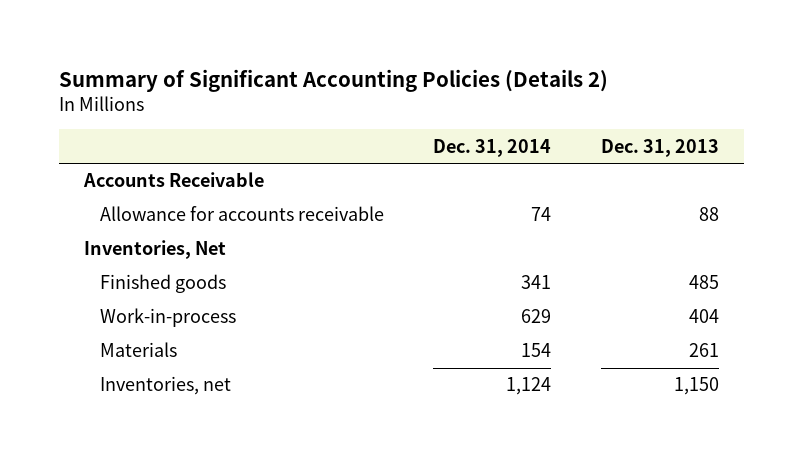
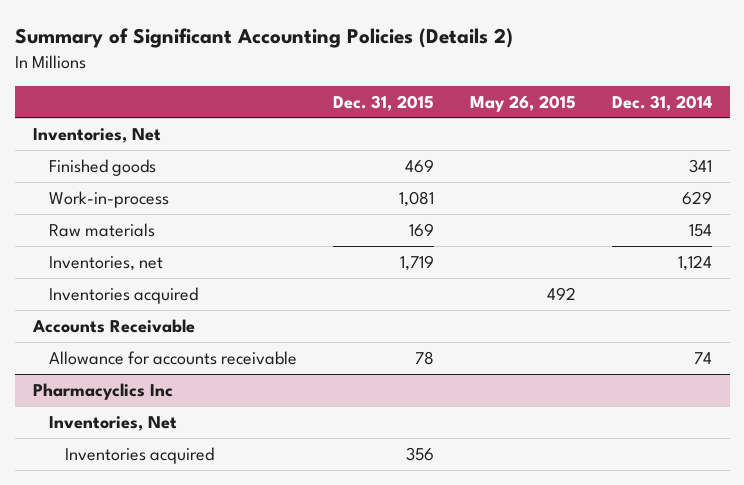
- | Dec. 31, 2014 | Dec. 31, 2013
+ | Dec. 31, 2015 | May 26, 2015 | Dec. 31, 2014
- Materials | 154 | 261
+ Raw materials | 169 | | 154
+ Inventories acquired | | 492 |
moved down: Accounts Receivable
moved down: Allowance for accounts receivable | 78 | | 74
+ Pharmacyclics Inc
+ Inventories, Net
+ Inventories acquired | 356 | |

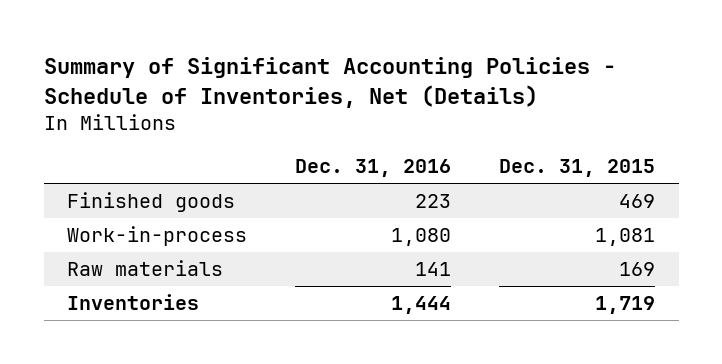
- Summary of Significant Accounting Policies (Details 2)
+ Summary of Significant Accounting Policies - Schedule of Inventories, Net (Details)
- | Dec. 31, 2015 | May 26, 2015 | Dec. 31, 2014
+ | Dec. 31, 2016 | Dec. 31, 2015
- Inventories, Net
- Inventories, net | 1,719 | | 1,124
- Inventories acquired | | 492 |
- Accounts Receivable
- Allowance for accounts receivable | 78 | | 74
- Pharmacyclics Inc
- Inventories, Net
- Inventories acquired | 356 | |
+ Inventories | 1,444 | 1,719

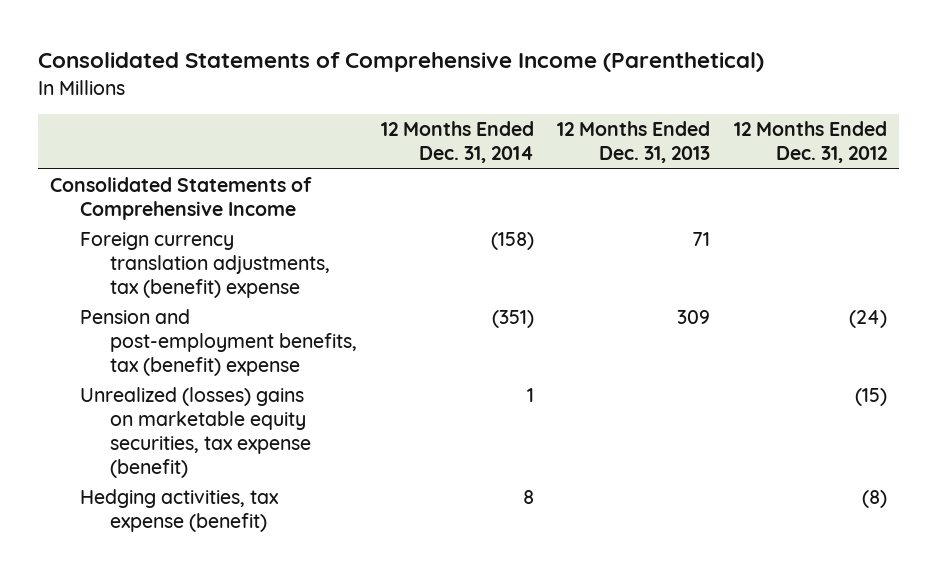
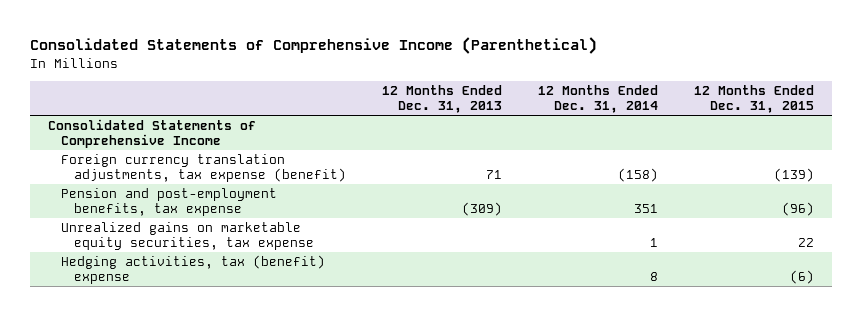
- | 12 Months Ended Dec. 31, 2014 | 12 Months Ended Dec. 31, 2013 | 12 Months Ended Dec. 31, 2012
+ | 12 Months Ended Dec. 31, 2013 | 12 Months Ended Dec. 31, 2014 | 12 Months Ended Dec. 31, 2015
- Foreign currency translation adjustments, tax (benefit) expense | (158) | 71 |
- Pension and post-employment benefits, tax (benefit) expense | (351) | 309 | (24)
- Unrealized (losses) gains on marketable equity securities, tax expense (benefit) | 1 | | (15)
- Hedging activities, tax expense (benefit) | 8 | | (8)
+ Foreign currency translation adjustments, tax expense (benefit) | 71 | (158) | (139)
+ Pension and post-employment benefits, tax expense | (309) | 351 | (96)
+ Unrealized gains on marketable equity securities, tax expense | | 1 | 22
+ Hedging activities, tax (benefit) expense | | 8 | (6)

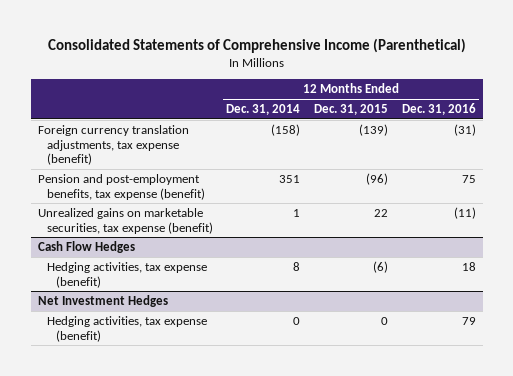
- | 12 Months Ended Dec. 31, 2013 | 12 Months Ended Dec. 31, 2014 | 12 Months Ended Dec. 31, 2015
+ | 12 Months Ended Dec. 31, 2014 | 12 Months Ended Dec. 31, 2015 | 12 Months Ended Dec. 31, 2016
- Consolidated Statements of Comprehensive Income
- Pension and post-employment benefits, tax expense | (309) | 351 | (96)
- Unrealized gains on marketable equity securities, tax expense | | 1 | 22
- Hedging activities, tax (benefit) expense | | 8 | (6)
+ Pension and post-employment benefits, tax expense (benefit) | 351 | (96) | 75
+ Unrealized gains on marketable securities, tax expense (benefit) | 1 | 22 | (11)
+ Cash Flow Hedges
+ Hedging activities, tax expense (benefit) | 8 | (6) | 18
+ Net Investment Hedges
+ Hedging activities, tax expense (benefit) | 0 | 0 | 79

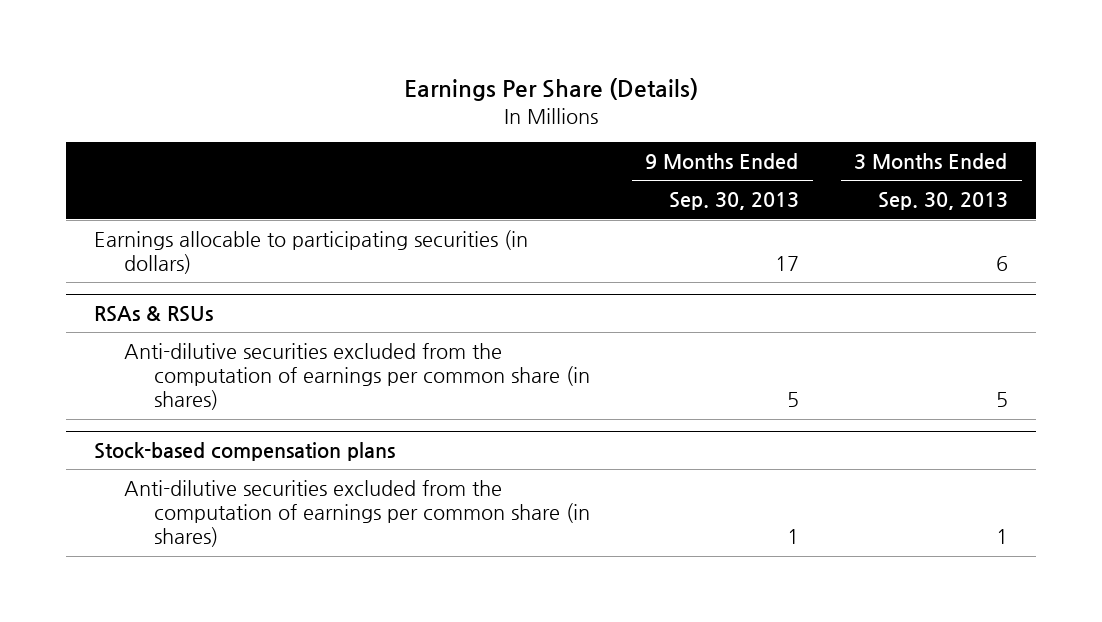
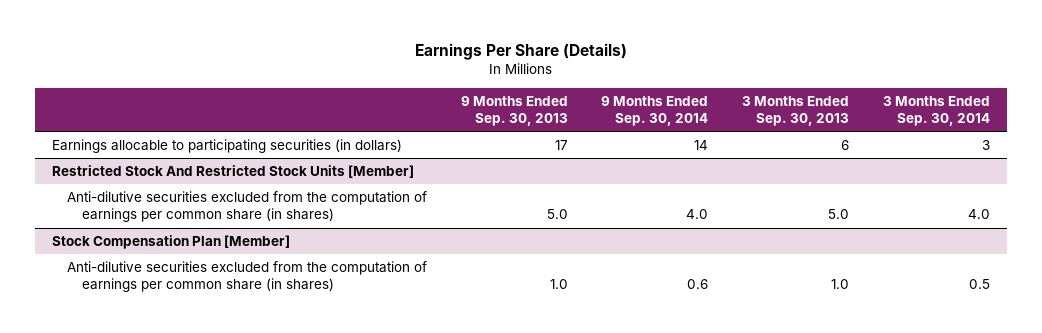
- | 9 Months Ended Sep. 30, 2013 | 3 Months Ended Sep. 30, 2013
+ | 9 Months Ended Sep. 30, 2013 | 9 Months Ended Sep. 30, 2014 | 3 Months Ended Sep. 30, 2013 | 3 Months Ended Sep. 30, 2014
- RSAs & RSUs
- Anti-dilutive securities excluded from the computation of earnings per common share (in shares) | 5 | 5
- Stock-based compensation plans
- Anti-dilutive securities excluded from the computation of earnings per common share (in shares) | 1 | 1
+ Restricted Stock And Restricted Stock Units [Member]
+ Anti-dilutive securities excluded from the computation of earnings per common share (in shares) | 5.0 | 4.0 | 5.0 | 4.0
+ Stock Compensation Plan [Member]
+ Anti-dilutive securities excluded from the computation of earnings per common share (in shares) | 1.0 | 0.6 | 1.0 | 0.5

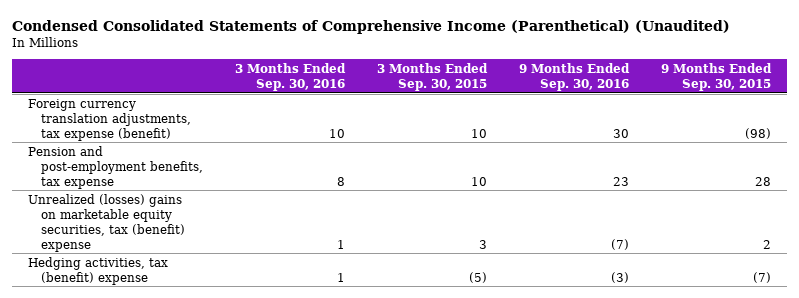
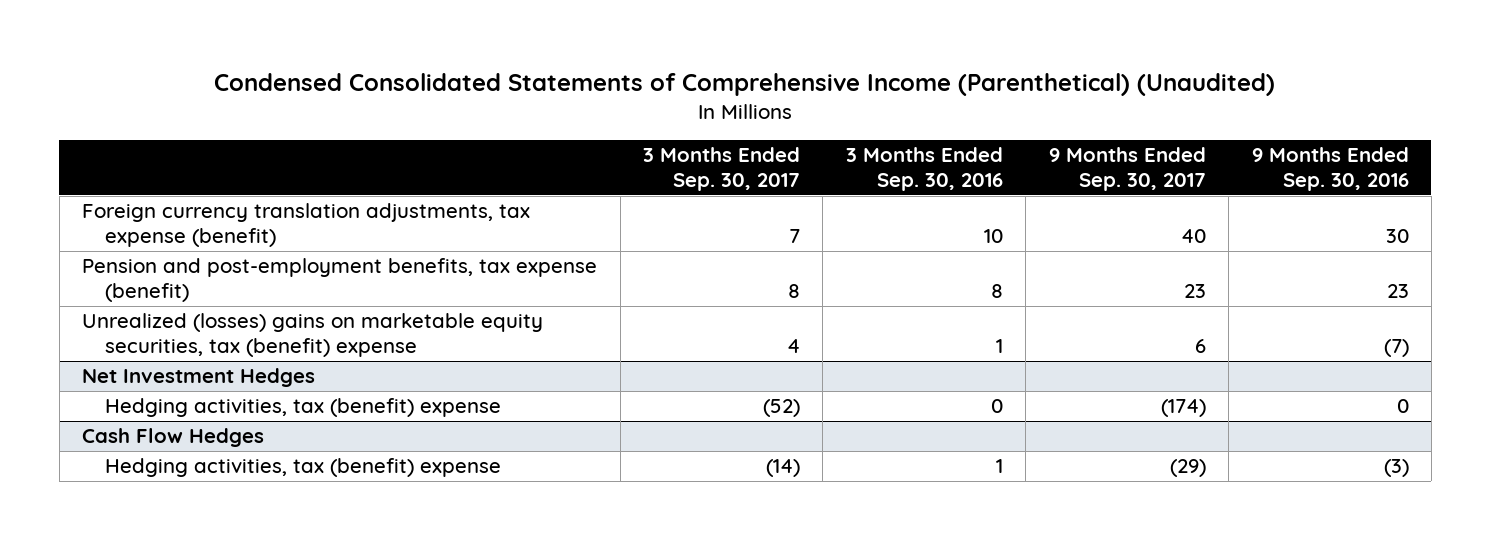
- | 3 Months Ended Sep. 30, 2016 | 3 Months Ended Sep. 30, 2015 | 9 Months Ended Sep. 30, 2016 | 9 Months Ended Sep. 30, 2015
+ | 3 Months Ended Sep. 30, 2017 | 3 Months Ended Sep. 30, 2016 | 9 Months Ended Sep. 30, 2017 | 9 Months Ended Sep. 30, 2016
- Pension and post-employment benefits, tax expense | 8 | 10 | 23 | 28
+ Pension and post-employment benefits, tax expense (benefit) | 8 | 8 | 23 | 23
+ Net Investment Hedges
+ Hedging activities, tax (benefit) expense | (52) | 0 | (174) | 0
+ Cash Flow Hedges

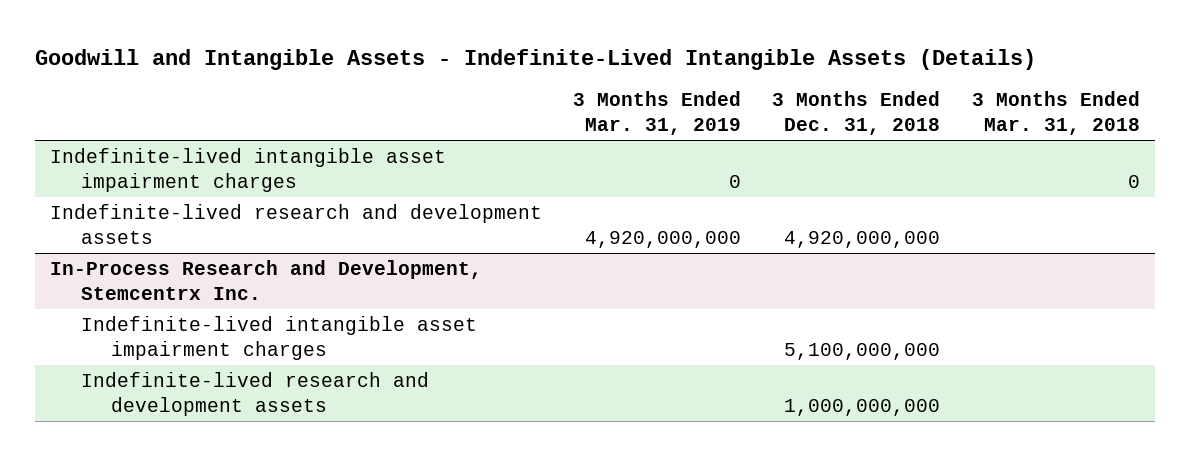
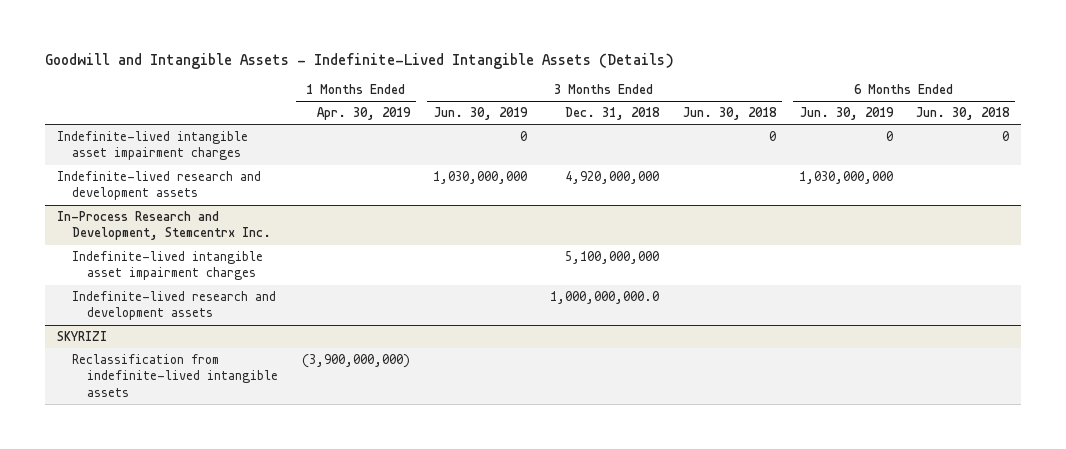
- | 3 Months Ended Mar. 31, 2019 | 3 Months Ended Dec. 31, 2018 | 3 Months Ended Mar. 31, 2018
+ | 1 Months Ended Apr. 30, 2019 | 3 Months Ended Jun. 30, 2019 | 3 Months Ended Dec. 31, 2018 | 3 Months Ended Jun. 30, 2018 | 6 Months Ended Jun. 30, 2019 | 6 Months Ended Jun. 30, 2018
@ In-Process Research and Development, Stemcentrx Inc.
- Indefinite-lived research and development assets | | 1,000,000,000 |
+ Indefinite-lived research and development assets | | | 1,000,000,000.0 | | |
+ SKYRIZI
+ Reclassification from indefinite-lived intangible assets | (3,900,000,000) | | | | |

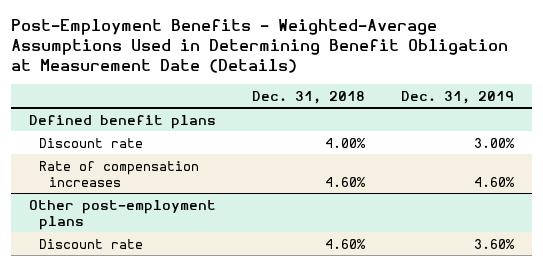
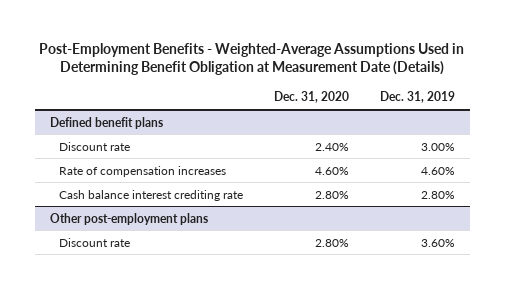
- | Dec. 31, 2018 | Dec. 31, 2019
+ | Dec. 31, 2020 | Dec. 31, 2019
@ Defined benefit plans
+ Cash balance interest crediting rate | 2.80% | 2.80%

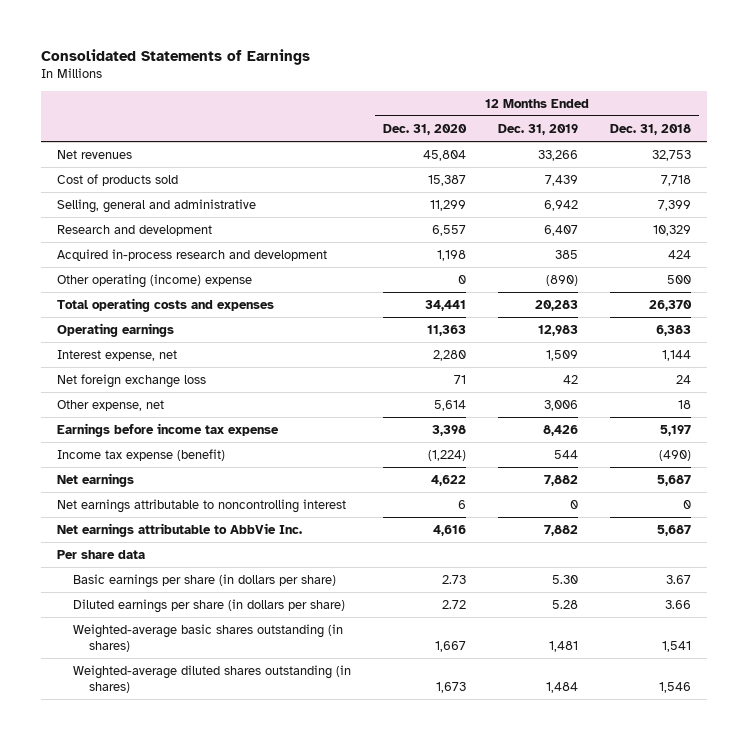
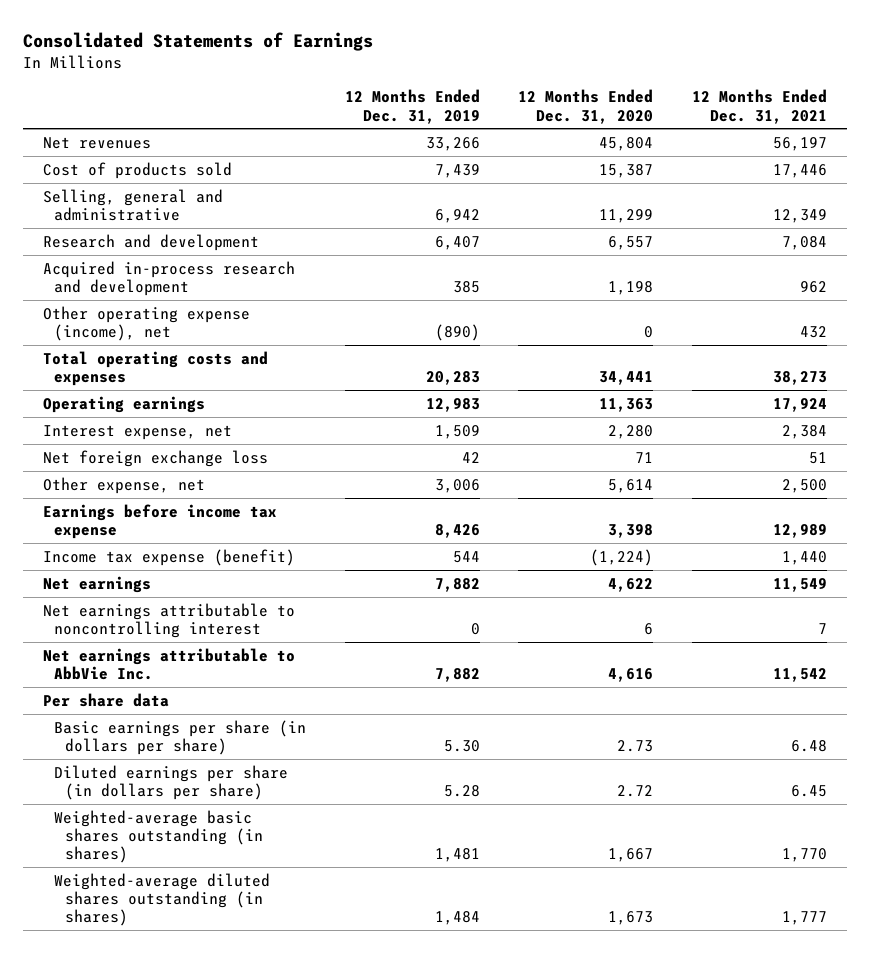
- | 12 Months Ended Dec. 31, 2020 | 12 Months Ended Dec. 31, 2019 | 12 Months Ended Dec. 31, 2018
+ | 12 Months Ended Dec. 31, 2019 | 12 Months Ended Dec. 31, 2020 | 12 Months Ended Dec. 31, 2021
- Other operating (income) expense | 0 | (890) | 500
+ Other operating expense (income), net | (890) | 0 | 432

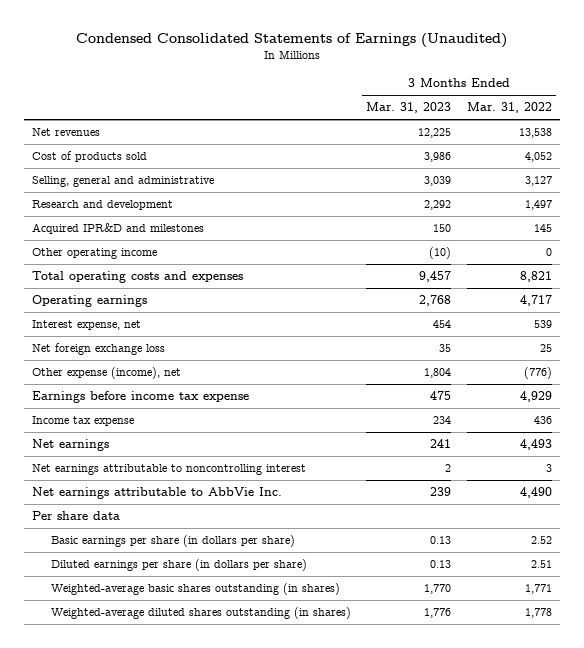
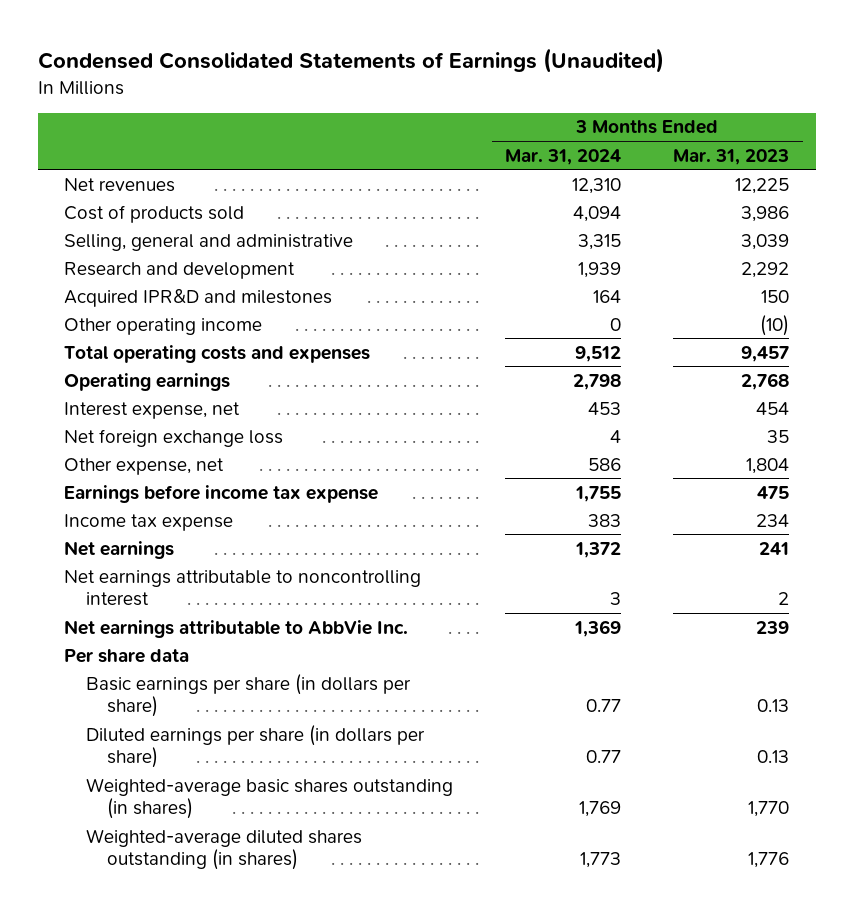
- | 3 Months Ended Mar. 31, 2023 | 3 Months Ended Mar. 31, 2022
+ | 3 Months Ended Mar. 31, 2024 | 3 Months Ended Mar. 31, 2023
- Other expense (income), net | 1,804 | (776)
+ Other expense, net | 586 | 1,804

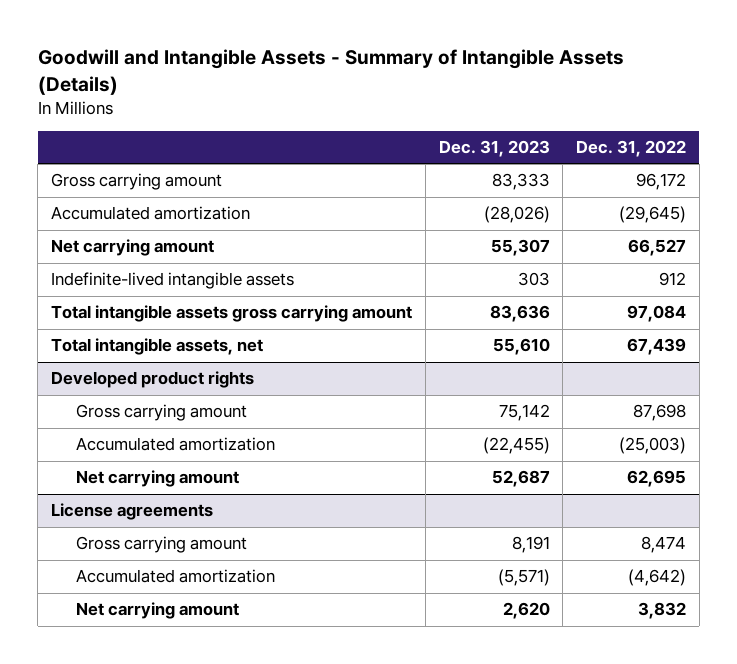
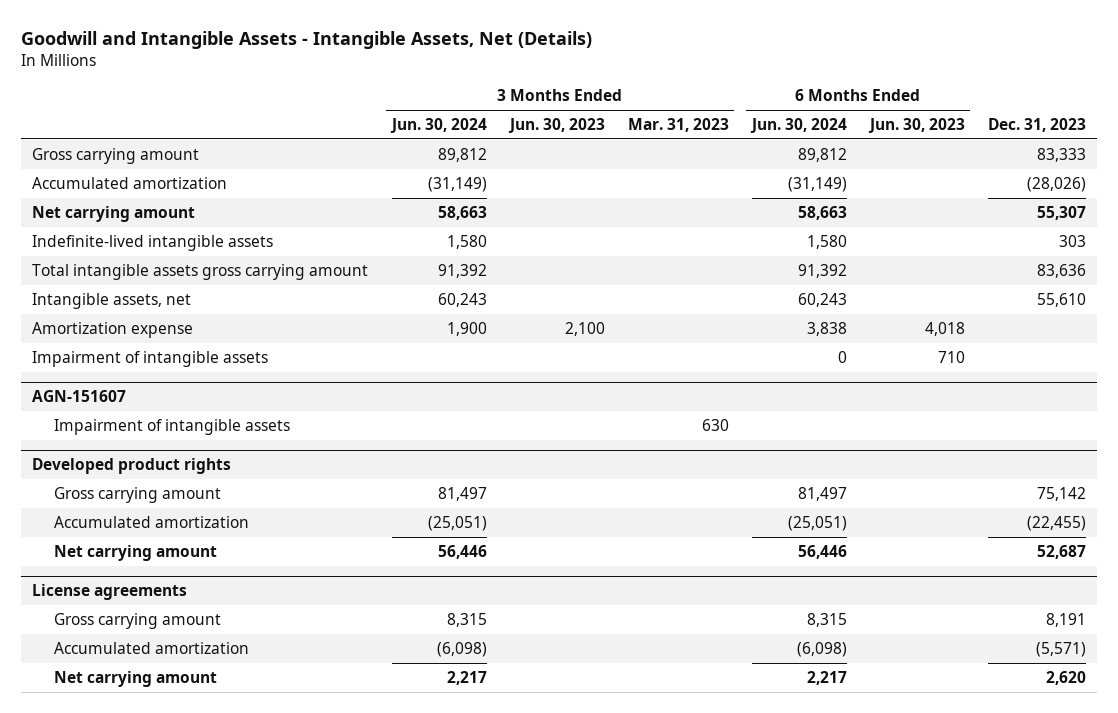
- Goodwill and Intangible Assets - Summary of Intangible Assets (Details)
+ Goodwill and Intangible Assets - Intangible Assets, Net (Details)
- | Dec. 31, 2023 | Dec. 31, 2022
+ | 3 Months Ended Jun. 30, 2024 | 3 Months Ended Jun. 30, 2023 | 3 Months Ended Mar. 31, 2023 | 6 Months Ended Jun. 30, 2024 | 6 Months Ended Jun. 30, 2023 | Dec. 31, 2023
- Total intangible assets, net | 55,610 | 67,439
+ Intangible assets, net | 60,243 | | | 60,243 | | 55,610
+ Amortization expense | 1,900 | 2,100 | | 3,838 | 4,018 |
+ Impairment of intangible assets | | | | 0 | 710 |
+ AGN-151607
+ Impairment of intangible assets | | | 630 | | |

